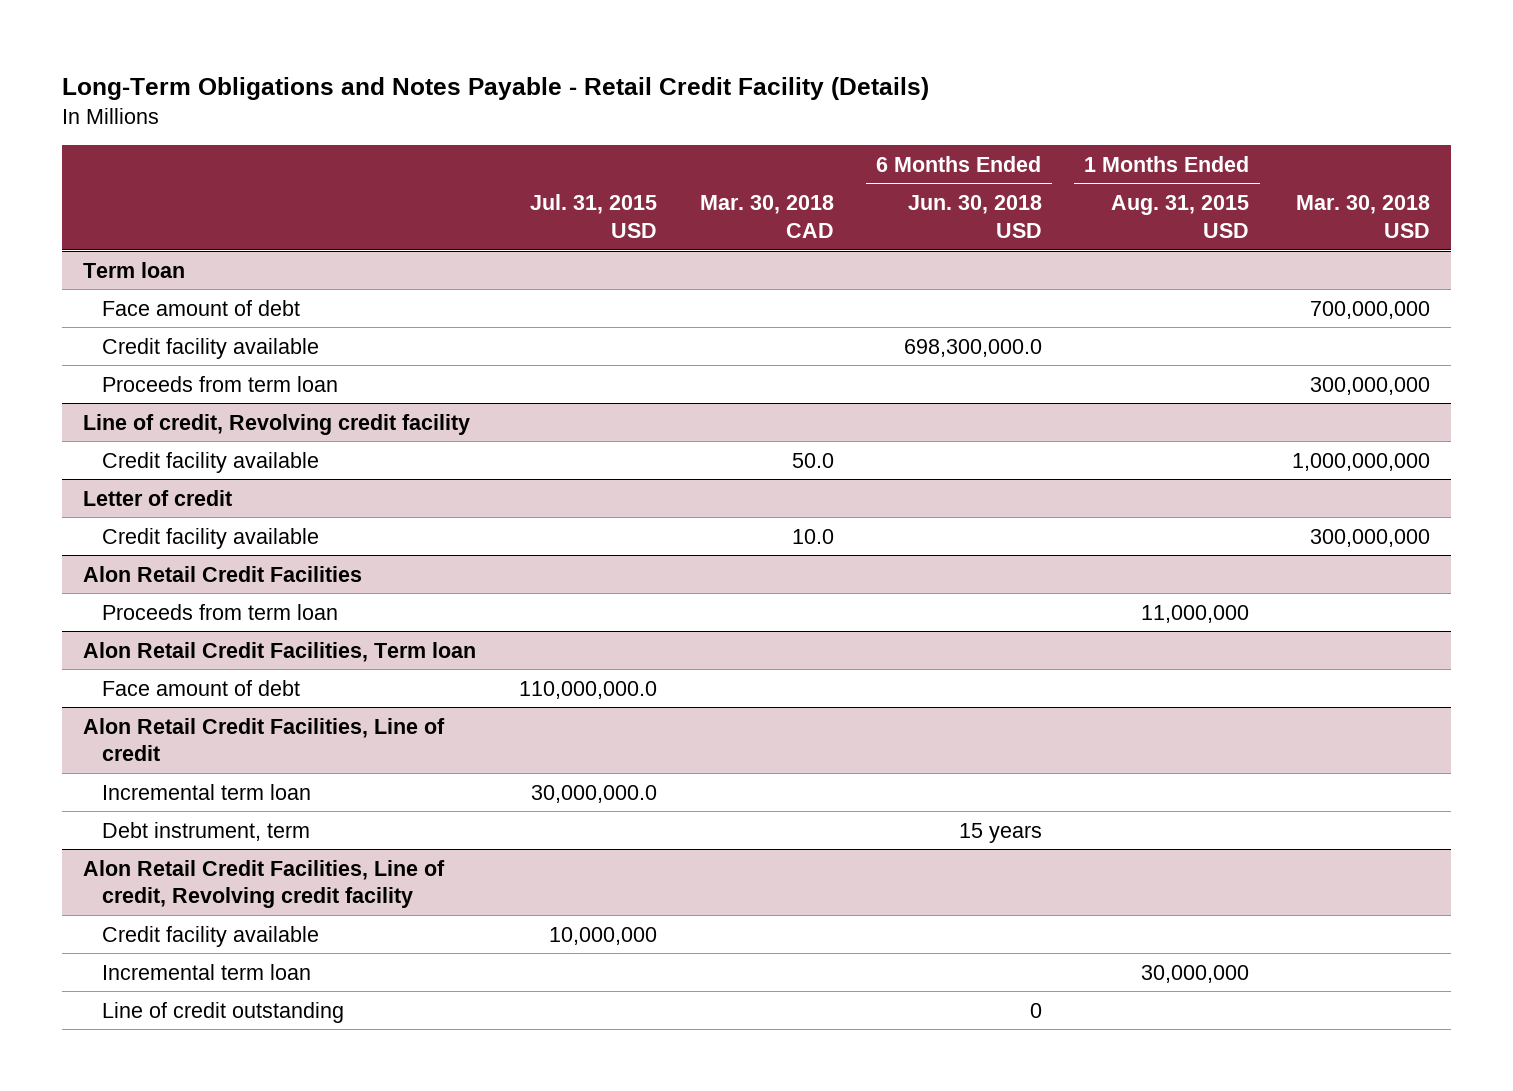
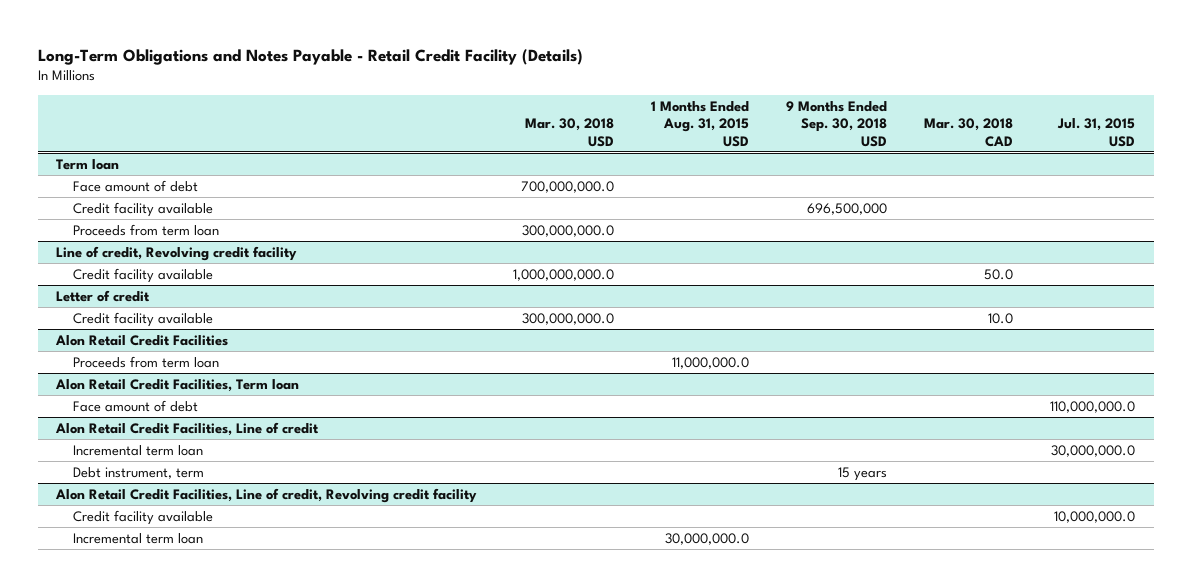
- | Jul. 31, 2015 USD | Mar. 30, 2018 CAD | 6 Months Ended Jun. 30, 2018 USD | 1 Months Ended Aug. 31, 2015 USD | Mar. 30, 2018 USD
+ | Mar. 30, 2018 USD | 1 Months Ended Aug. 31, 2015 USD | 9 Months Ended Sep. 30, 2018 USD | Mar. 30, 2018 CAD | Jul. 31, 2015 USD
@ Term loan
- Face amount of debt | | | | | 700,000,000
+ Face amount of debt | 700,000,000.0 | | | |
- Proceeds from term loan | | | | | 300,000,000
+ Proceeds from term loan | 300,000,000.0 | | | |
@ Line of credit, Revolving credit facility
- Credit facility available | | 50.0 | | | 1,000,000,000
+ Credit facility available | 1,000,000,000.0 | | | 50.0 |
@ Letter of credit
- Credit facility available | | 10.0 | | | 300,000,000
+ Credit facility available | 300,000,000.0 | | | 10.0 |
@ Alon Retail Credit Facilities
- Proceeds from term loan | | | | 11,000,000 |
+ Proceeds from term loan | | 11,000,000.0 | | |
@ Alon Retail Credit Facilities, Line of credit, Revolving credit facility
- Credit facility available | 10,000,000 | | | |
- Incremental term loan | | | | 30,000,000 |
- Line of credit outstanding | | | 0 | |
+ Credit facility available | | | | | 10,000,000.0
+ Incremental term loan | | 30,000,000.0 | | |

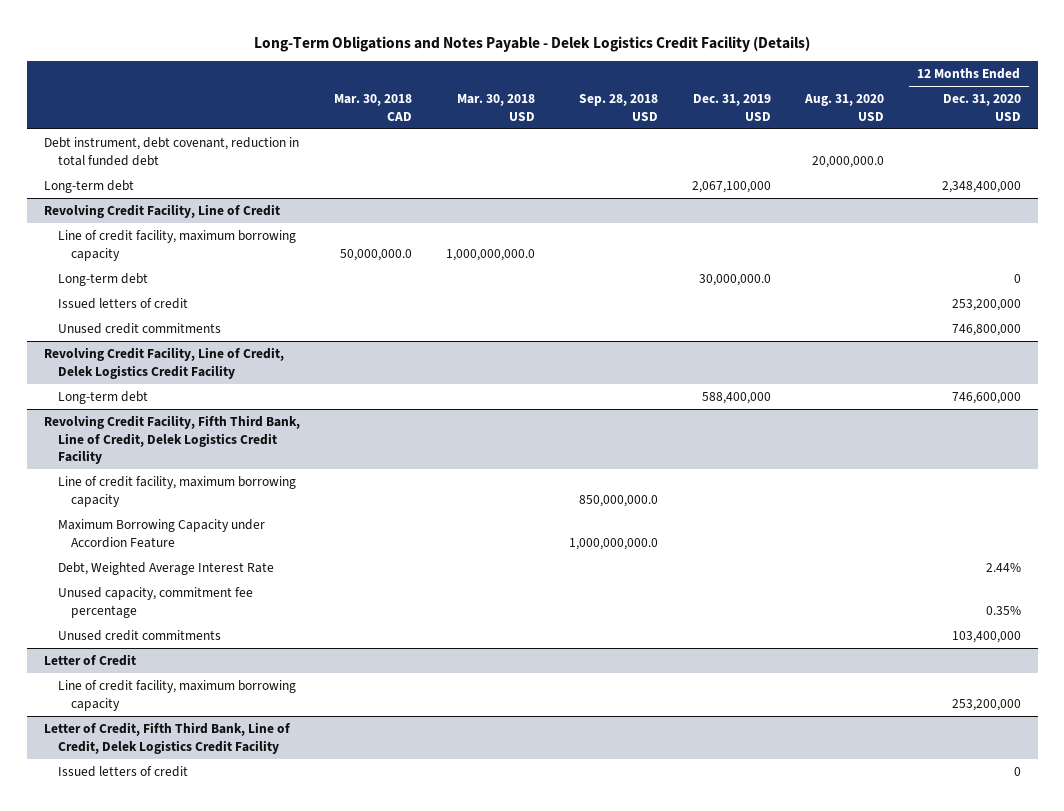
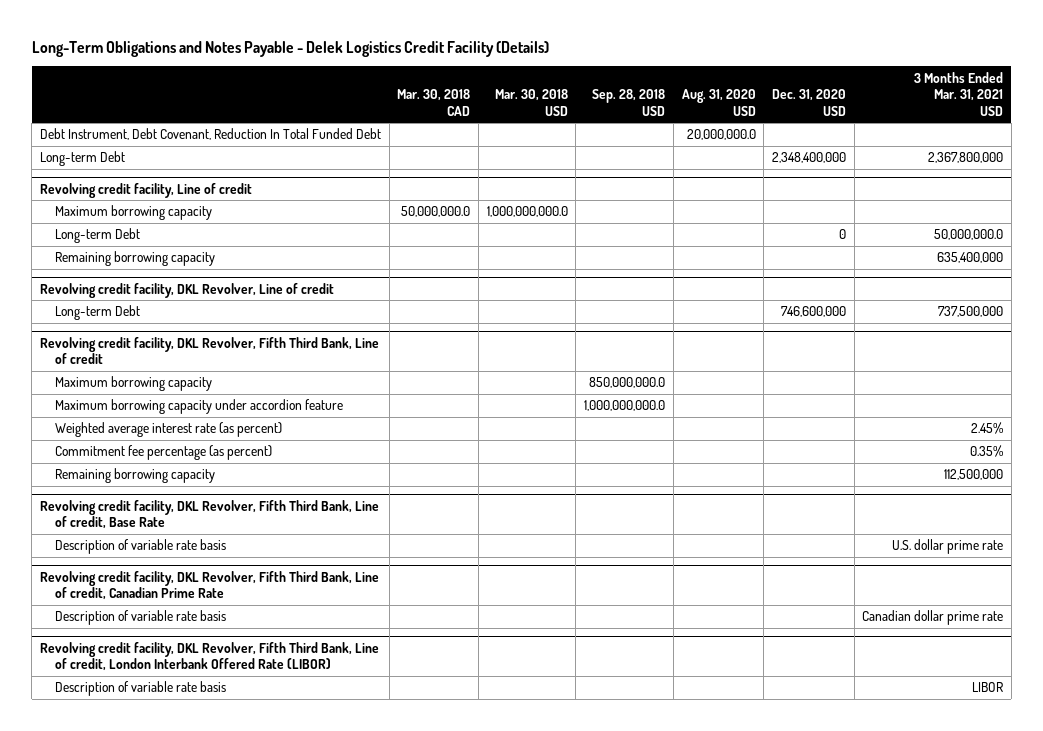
- | Mar. 30, 2018 CAD | Mar. 30, 2018 USD | Sep. 28, 2018 USD | Dec. 31, 2019 USD | Aug. 31, 2020 USD | 12 Months Ended Dec. 31, 2020 USD
+ | Mar. 30, 2018 CAD | Mar. 30, 2018 USD | Sep. 28, 2018 USD | Aug. 31, 2020 USD | Dec. 31, 2020 USD | 3 Months Ended Mar. 31, 2021 USD
- Debt instrument, debt covenant, reduction in total funded debt | | | | | 20,000,000.0 |
- Long-term debt | | | | 2,067,100,000 | | 2,348,400,000
- Revolving Credit Facility, Line of Credit
- Line of credit facility, maximum borrowing capacity | 50,000,000.0 | 1,000,000,000.0 | | | |
- Long-term debt | | | | 30,000,000.0 | | 0
- Issued letters of credit | | | | | | 253,200,000
- Unused credit commitments | | | | | | 746,800,000
- Revolving Credit Facility, Line of Credit, Delek Logistics Credit Facility
- Long-term debt | | | | 588,400,000 | | 746,600,000
- Revolving Credit Facility, Fifth Third Bank, Line of Credit, Delek Logistics Credit Facility
- Line of credit facility, maximum borrowing capacity | | | 850,000,000.0 | | |
- Maximum Borrowing Capacity under Accordion Feature | | | 1,000,000,000.0 | | |
- Debt, Weighted Average Interest Rate | | | | | | 2.44%
- Unused capacity, commitment fee percentage | | | | | | 0.35%
- Unused credit commitments | | | | | | 103,400,000
- Letter of Credit
- Line of credit facility, maximum borrowing capacity | | | | | | 253,200,000
- Letter of Credit, Fifth Third Bank, Line of Credit, Delek Logistics Credit Facility
- Issued letters of credit | | | | | | 0
+ Debt Instrument, Debt Covenant, Reduction In Total Funded Debt | | | | 20,000,000.0 | |
+ Long-term Debt | | | | | 2,348,400,000 | 2,367,800,000
+ Revolving credit facility, Line of credit
+ Maximum borrowing capacity | 50,000,000.0 | 1,000,000,000.0 | | | |
+ Long-term Debt | | | | | 0 | 50,000,000.0
+ Remaining borrowing capacity | | | | | | 635,400,000
+ Revolving credit facility, DKL Revolver, Line of credit
+ Long-term Debt | | | | | 746,600,000 | 737,500,000
+ Revolving credit facility, DKL Revolver, Fifth Third Bank, Line of credit
+ Maximum borrowing capacity | | | 850,000,000.0 | | |
+ Maximum borrowing capacity under accordion feature | | | 1,000,000,000.0 | | |
+ Weighted average interest rate (as percent) | | | | | | 2.45%
+ Commitment fee percentage (as percent) | | | | | | 0.35%
+ Remaining borrowing capacity | | | | | | 112,500,000
+ Revolving credit facility, DKL Revolver, Fifth Third Bank, Line of credit, Base Rate
+ Description of variable rate basis | | | | | | U.S. dollar prime rate
+ Revolving credit facility, DKL Revolver, Fifth Third Bank, Line of credit, Canadian Prime Rate
+ Description of variable rate basis | | | | | | Canadian dollar prime rate
+ Revolving credit facility, DKL Revolver, Fifth Third Bank, Line of credit, London Interbank Offered Rate (LIBOR)
+ Description of variable rate basis | | | | | | LIBOR

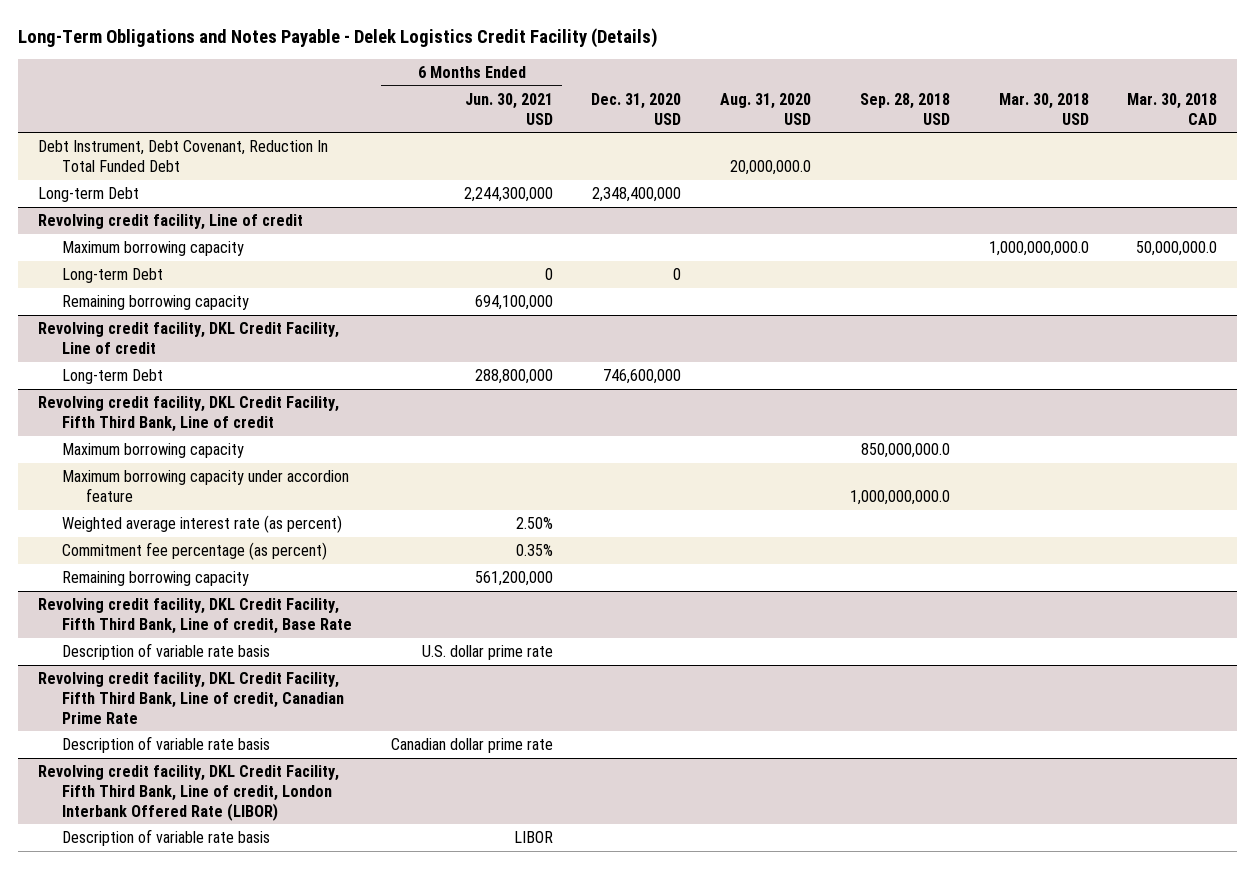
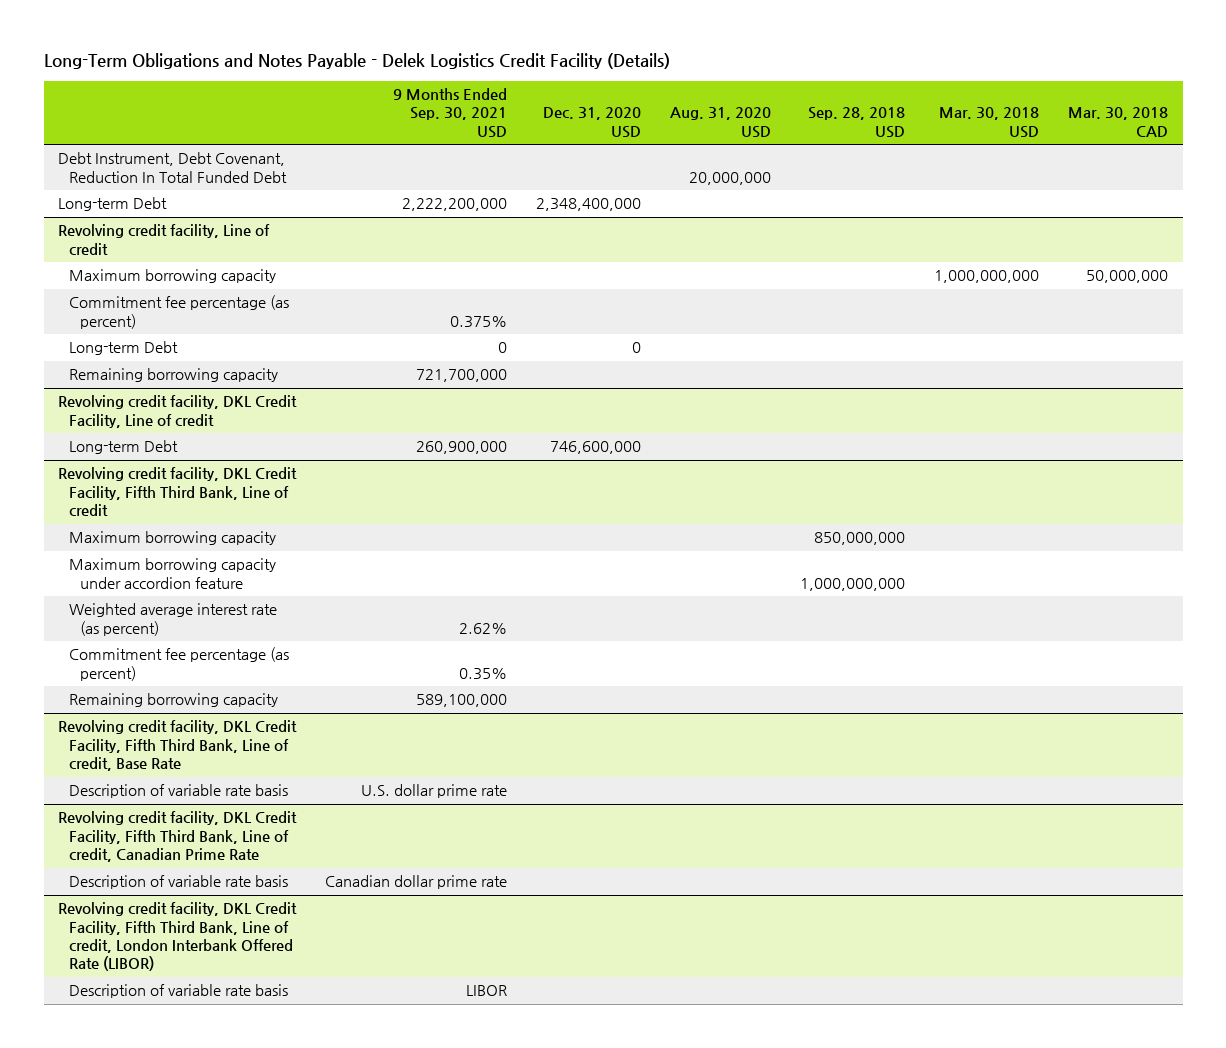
- | 6 Months Ended Jun. 30, 2021 USD | Dec. 31, 2020 USD | Aug. 31, 2020 USD | Sep. 28, 2018 USD | Mar. 30, 2018 USD | Mar. 30, 2018 CAD
+ | 9 Months Ended Sep. 30, 2021 USD | Dec. 31, 2020 USD | Aug. 31, 2020 USD | Sep. 28, 2018 USD | Mar. 30, 2018 USD | Mar. 30, 2018 CAD
- Debt Instrument, Debt Covenant, Reduction In Total Funded Debt | | | 20,000,000.0 | | |
+ Debt Instrument, Debt Covenant, Reduction In Total Funded Debt | | | 20,000,000 | | |
@ Revolving credit facility, Line of credit
- Maximum borrowing capacity | | | | | 1,000,000,000.0 | 50,000,000.0
+ Maximum borrowing capacity | | | | | 1,000,000,000 | 50,000,000
+ Commitment fee percentage (as percent) | 0.375% | | | | |
@ Revolving credit facility, DKL Credit Facility, Fifth Third Bank, Line of credit
- Maximum borrowing capacity | | | | 850,000,000.0 | |
- Maximum borrowing capacity under accordion feature | | | | 1,000,000,000.0 | |
+ Maximum borrowing capacity | | | | 850,000,000 | |
+ Maximum borrowing capacity under accordion feature | | | | 1,000,000,000 | |

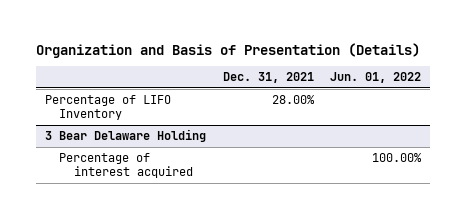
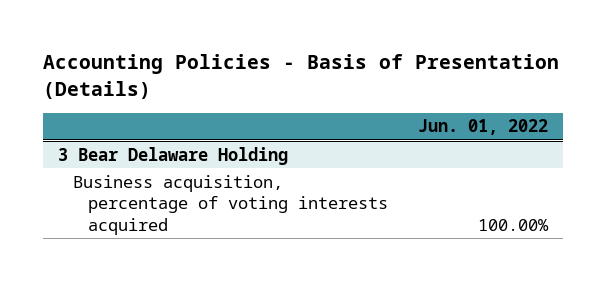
- Organization and Basis of Presentation (Details)
+ Accounting Policies - Basis of Presentation (Details)
- | Dec. 31, 2021 | Jun. 01, 2022
+ | Jun. 01, 2022
- Percentage of LIFO Inventory | 28.00% |
@ 3 Bear Delaware Holding
- Percentage of interest acquired | | 100.00%
+ Business acquisition, percentage of voting interests acquired | 100.00%

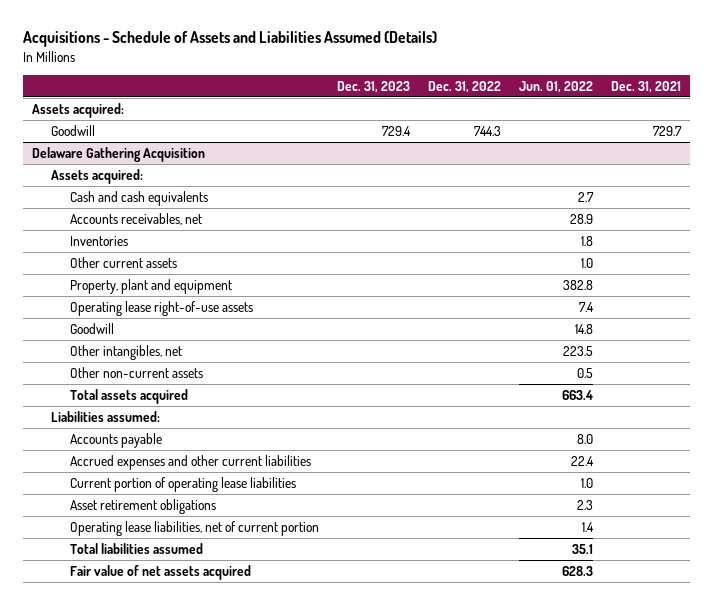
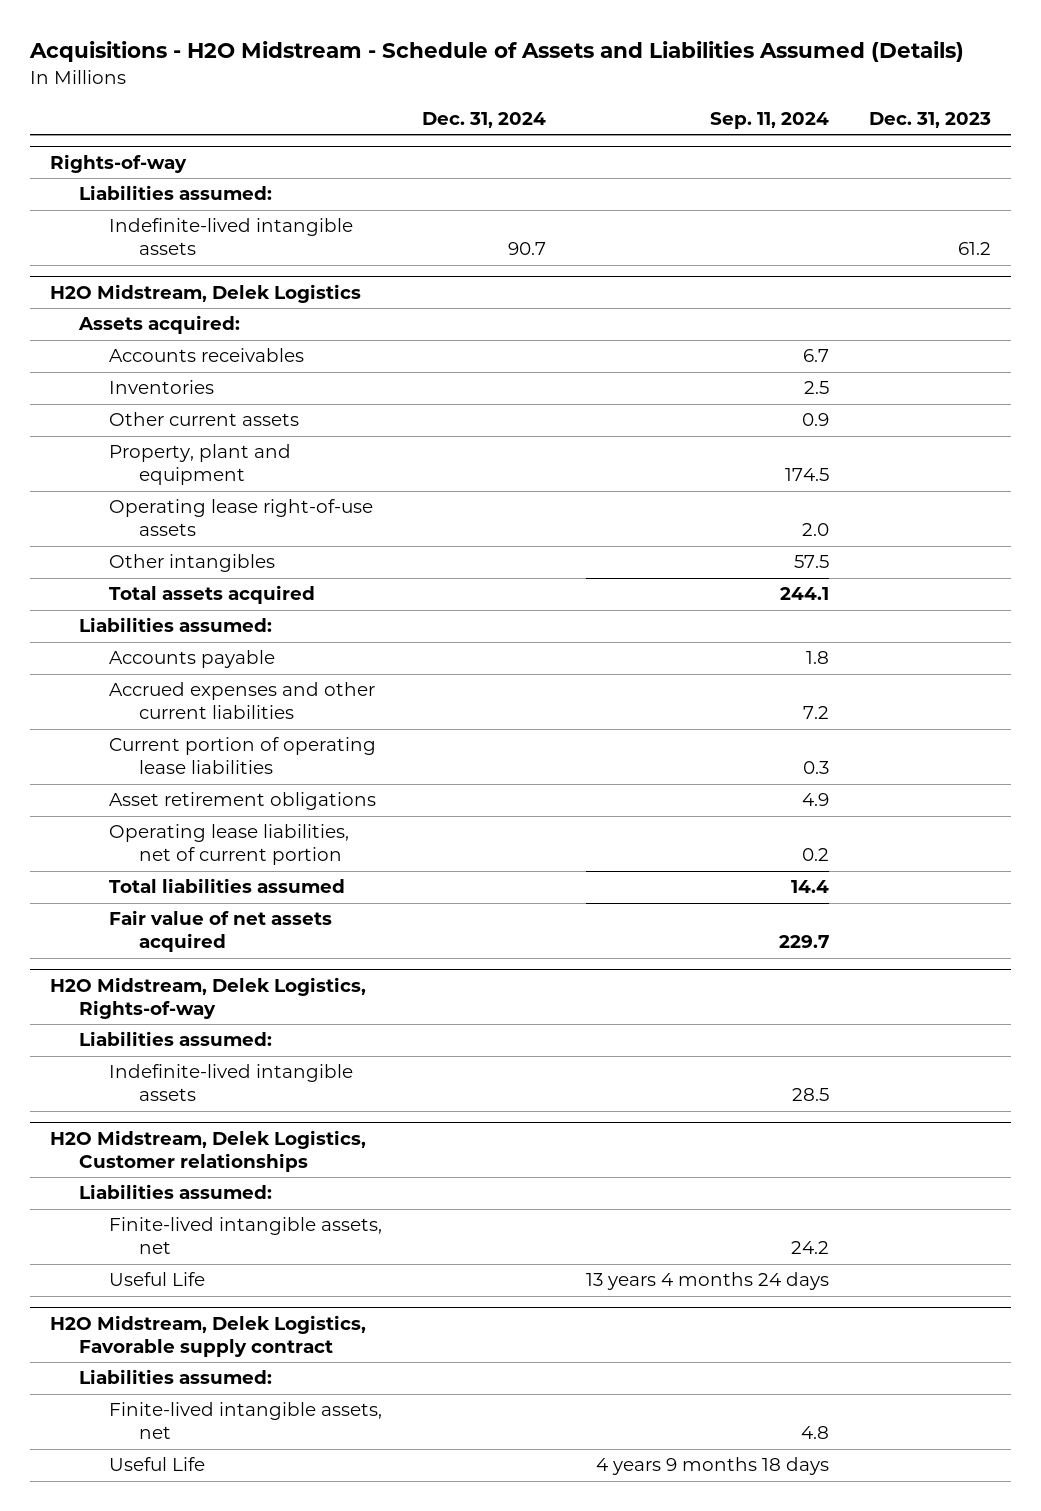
- Acquisitions - Schedule of Assets and Liabilities Assumed (Details)
+ Acquisitions - H2O Midstream - Schedule of Assets and Liabilities Assumed (Details)
- | Dec. 31, 2023 | Dec. 31, 2022 | Jun. 01, 2022 | Dec. 31, 2021
+ | Dec. 31, 2024 | Sep. 11, 2024 | Dec. 31, 2023
- Assets acquired:
- Goodwill | 729.4 | 744.3 | | 729.7
- Delaware Gathering Acquisition
- Assets acquired:
- Cash and cash equivalents | | | 2.7 |
- Accounts receivables, net | | | 28.9 |
- Inventories | | | 1.8 |
- Other current assets | | | 1.0 |
- Property, plant and equipment | | | 382.8 |
- Operating lease right-of-use assets | | | 7.4 |
- Goodwill | | | 14.8 |
- Other intangibles, net | | | 223.5 |
- Other non-current assets | | | 0.5 |
- Total assets acquired | | | 663.4 |
- Liabilities assumed:
- Accounts payable | | | 8.0 |
- Accrued expenses and other current liabilities | | | 22.4 |
- Current portion of operating lease liabilities | | | 1.0 |
- Asset retirement obligations | | | 2.3 |
- Operating lease liabilities, net of current portion | | | 1.4 |
- Total liabilities assumed | | | 35.1 |
- Fair value of net assets acquired | | | 628.3 |
+ Rights-of-way
+ Liabilities assumed:
+ Indefinite-lived intangible assets | 90.7 | | 61.2
+ H2O Midstream, Delek Logistics
+ Assets acquired:
+ Accounts receivables | | 6.7 |
+ Inventories | | 2.5 |
+ Other current assets | | 0.9 |
+ Property, plant and equipment | | 174.5 |
+ Operating lease right-of-use assets | | 2.0 |
+ Other intangibles | | 57.5 |
+ Total assets acquired | | 244.1 |
+ Liabilities assumed:
+ Accounts payable | | 1.8 |
+ Accrued expenses and other current liabilities | | 7.2 |
+ Current portion of operating lease liabilities | | 0.3 |
+ Asset retirement obligations | | 4.9 |
+ Operating lease liabilities, net of current portion | | 0.2 |
+ Total liabilities assumed | | 14.4 |
+ Fair value of net assets acquired | | 229.7 |
+ H2O Midstream, Delek Logistics, Rights-of-way
+ Liabilities assumed:
+ Indefinite-lived intangible assets | | 28.5 |
+ H2O Midstream, Delek Logistics, Customer relationships
+ Liabilities assumed:
+ Finite-lived intangible assets, net | | 24.2 |
+ Useful Life | | 13 years 4 months 24 days |
+ H2O Midstream, Delek Logistics, Favorable supply contract
+ Liabilities assumed:
+ Finite-lived intangible assets, net | | 4.8 |
+ Useful Life | | 4 years 9 months 18 days |

